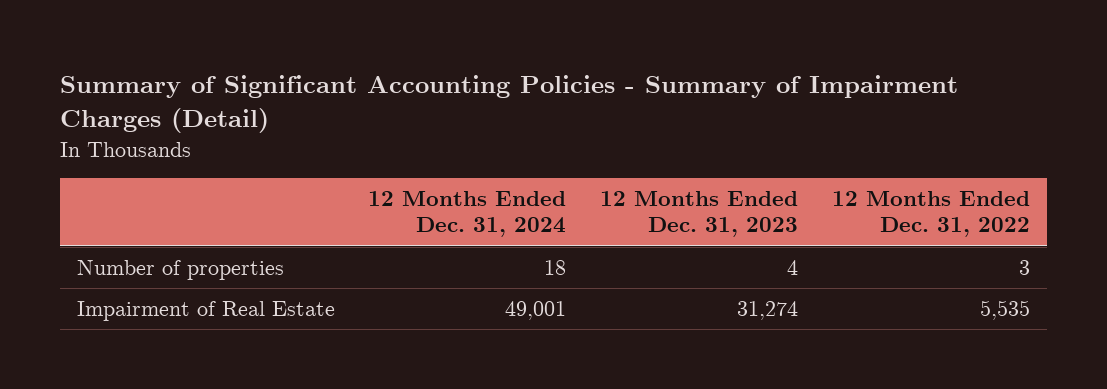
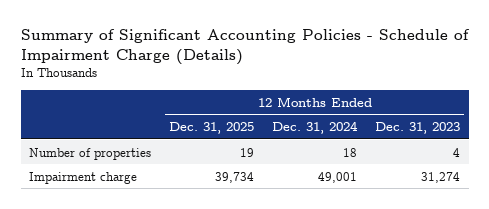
- Summary of Significant Accounting Policies - Summary of Impairment Charges (Detail)
+ Summary of Significant Accounting Policies - Schedule of Impairment Charge (Details)
- | 12 Months Ended Dec. 31, 2024 | 12 Months Ended Dec. 31, 2023 | 12 Months Ended Dec. 31, 2022
+ | 12 Months Ended Dec. 31, 2025 | 12 Months Ended Dec. 31, 2024 | 12 Months Ended Dec. 31, 2023
- Impairment of Real Estate | 49,001 | 31,274 | 5,535
+ Impairment charge | 39,734 | 49,001 | 31,274

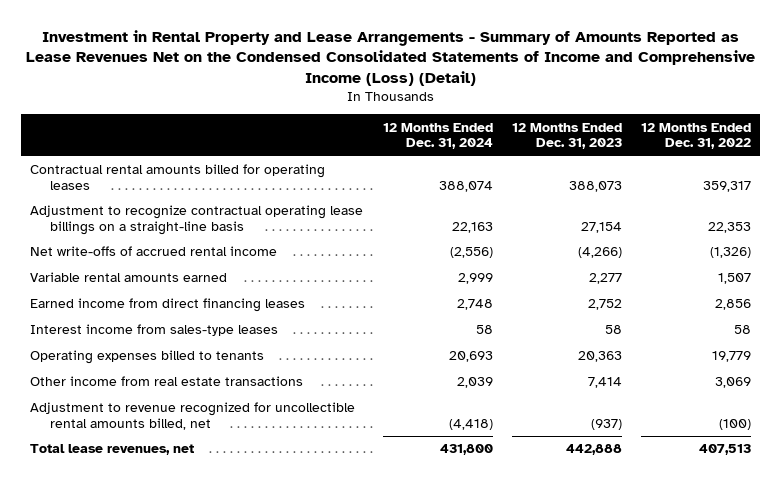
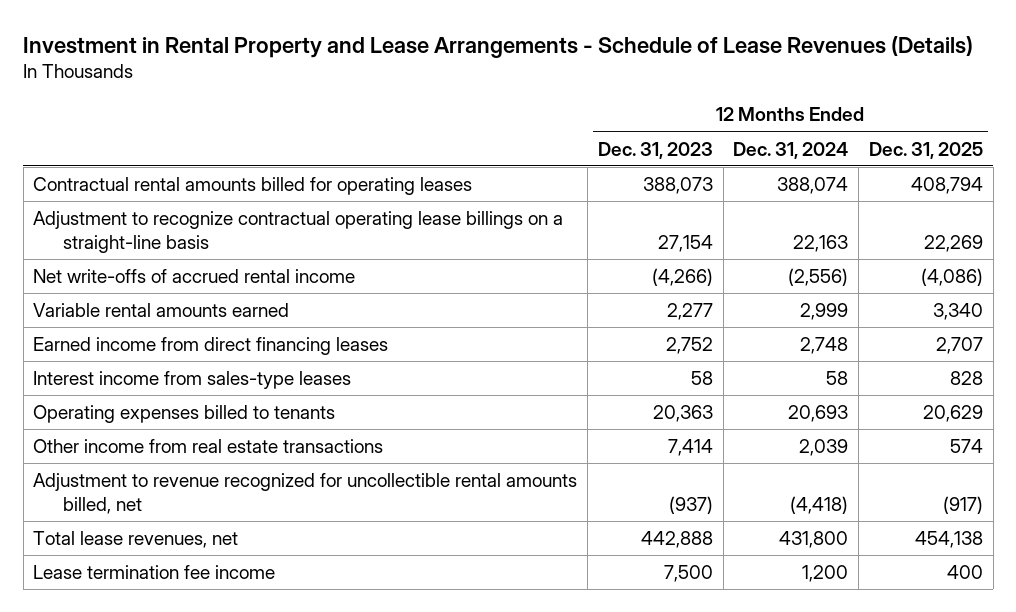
- Investment in Rental Property and Lease Arrangements - Summary of Amounts Reported as Lease Revenues Net on the Condensed Consolidated Statements of Income and Comprehensive Income (Loss) (Detail)
+ Investment in Rental Property and Lease Arrangements - Schedule of Lease Revenues (Details)
- | 12 Months Ended Dec. 31, 2024 | 12 Months Ended Dec. 31, 2023 | 12 Months Ended Dec. 31, 2022
+ | 12 Months Ended Dec. 31, 2023 | 12 Months Ended Dec. 31, 2024 | 12 Months Ended Dec. 31, 2025
+ Lease termination fee income | 7,500 | 1,200 | 400

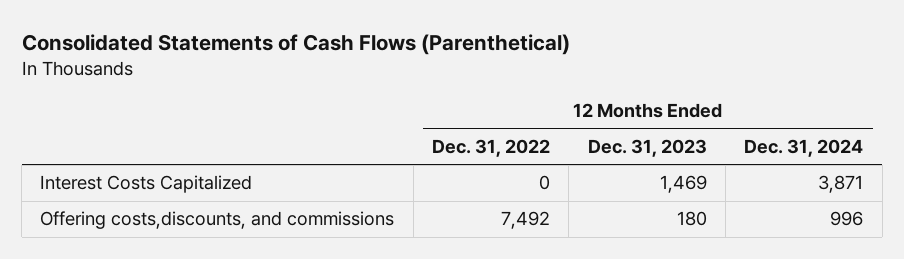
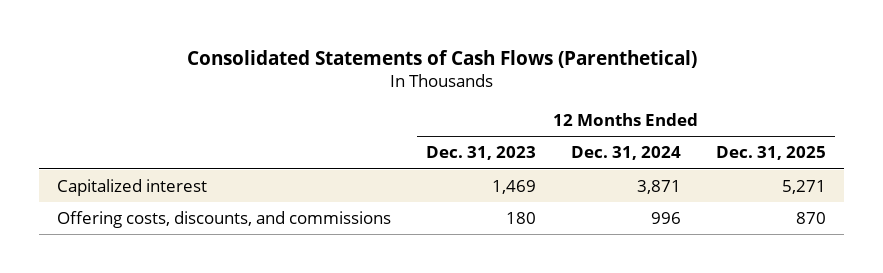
- | 12 Months Ended Dec. 31, 2022 | 12 Months Ended Dec. 31, 2023 | 12 Months Ended Dec. 31, 2024
+ | 12 Months Ended Dec. 31, 2023 | 12 Months Ended Dec. 31, 2024 | 12 Months Ended Dec. 31, 2025
- Interest Costs Capitalized | 0 | 1,469 | 3,871
- Offering costs,discounts, and commissions | 7,492 | 180 | 996
+ Capitalized interest | 1,469 | 3,871 | 5,271
+ Offering costs, discounts, and commissions | 180 | 996 | 870

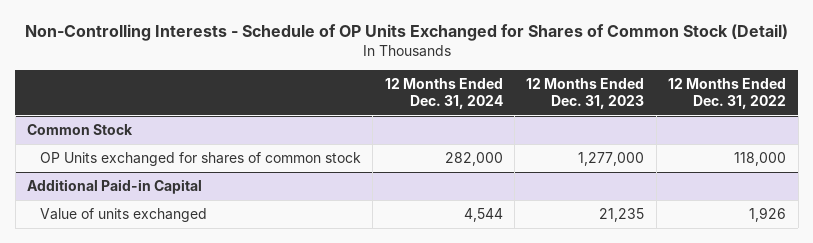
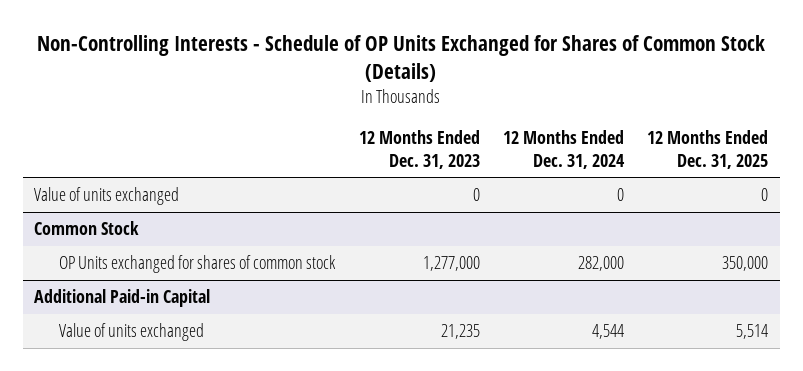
- Non-Controlling Interests - Schedule of OP Units Exchanged for Shares of Common Stock (Detail)
+ Non-Controlling Interests - Schedule of OP Units Exchanged for Shares of Common Stock (Details)
- | 12 Months Ended Dec. 31, 2024 | 12 Months Ended Dec. 31, 2023 | 12 Months Ended Dec. 31, 2022
+ | 12 Months Ended Dec. 31, 2023 | 12 Months Ended Dec. 31, 2024 | 12 Months Ended Dec. 31, 2025
+ Value of units exchanged | 0 | 0 | 0

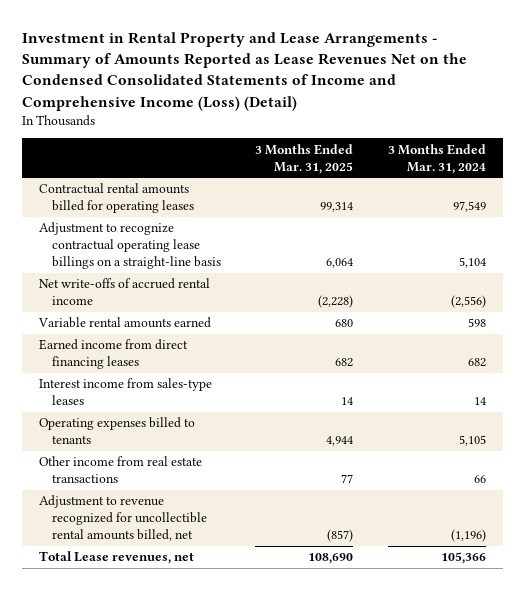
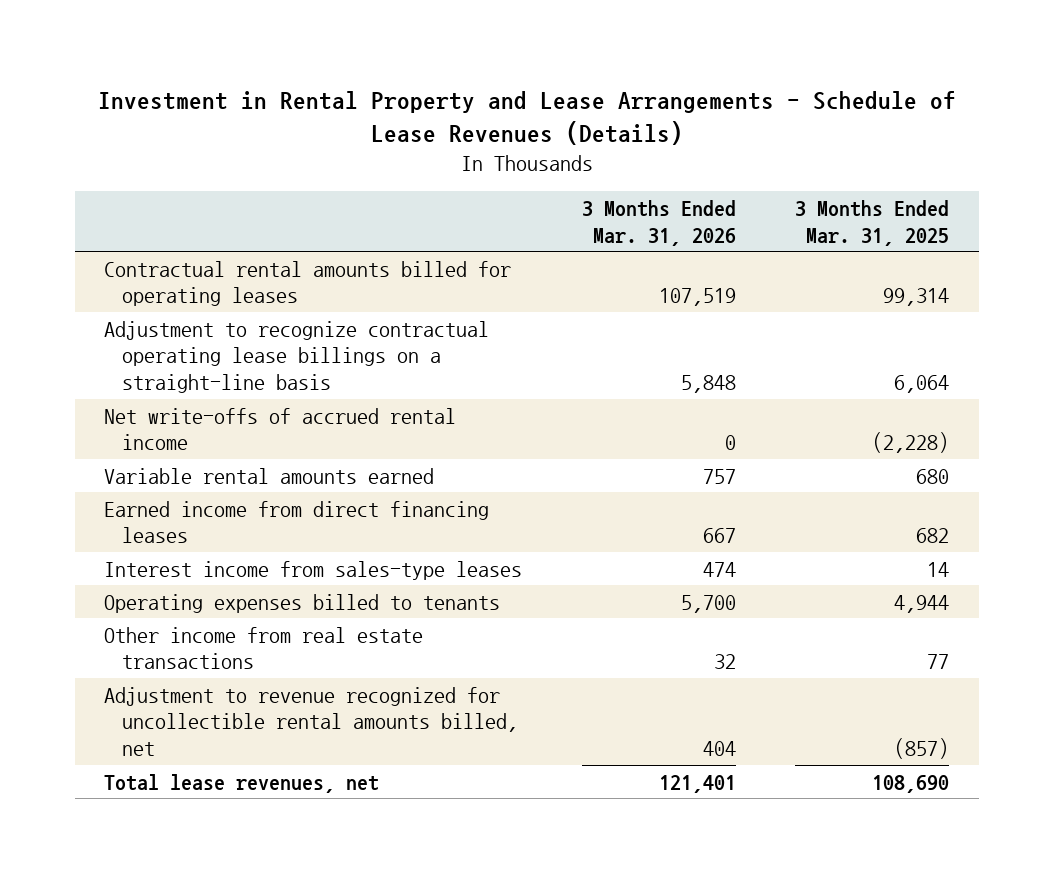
- Investment in Rental Property and Lease Arrangements - Summary of Amounts Reported as Lease Revenues Net on the Condensed Consolidated Statements of Income and Comprehensive Income (Loss) (Detail)
+ Investment in Rental Property and Lease Arrangements - Schedule of Lease Revenues (Details)
- | 3 Months Ended Mar. 31, 2025 | 3 Months Ended Mar. 31, 2024
+ | 3 Months Ended Mar. 31, 2026 | 3 Months Ended Mar. 31, 2025
- Total Lease revenues, net | 108,690 | 105,366
+ Total lease revenues, net | 121,401 | 108,690

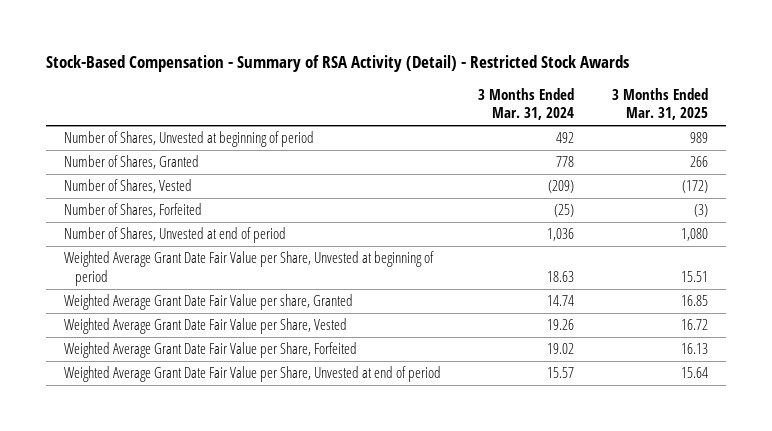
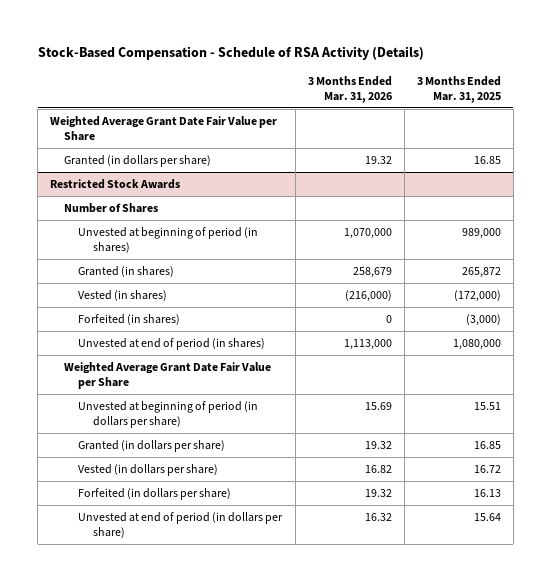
- Stock-Based Compensation - Summary of RSA Activity (Detail) - Restricted Stock Awards
+ Stock-Based Compensation - Schedule of RSA Activity (Details)
- | 3 Months Ended Mar. 31, 2024 | 3 Months Ended Mar. 31, 2025
+ | 3 Months Ended Mar. 31, 2026 | 3 Months Ended Mar. 31, 2025
- Number of Shares, Unvested at beginning of period | 492 | 989
- Number of Shares, Granted | 778 | 266
- Number of Shares, Vested | (209) | (172)
- Number of Shares, Forfeited | (25) | (3)
- Number of Shares, Unvested at end of period | 1,036 | 1,080
- Weighted Average Grant Date Fair Value per Share, Unvested at beginning of period | 18.63 | 15.51
- Weighted Average Grant Date Fair Value per share, Granted | 14.74 | 16.85
- Weighted Average Grant Date Fair Value per Share, Vested | 19.26 | 16.72
- Weighted Average Grant Date Fair Value per Share, Forfeited | 19.02 | 16.13
- Weighted Average Grant Date Fair Value per Share, Unvested at end of period | 15.57 | 15.64
+ Weighted Average Grant Date Fair Value per Share
+ Granted (in dollars per share) | 19.32 | 16.85
+ Restricted Stock Awards
+ Number of Shares
+ Unvested at beginning of period (in shares) | 1,070,000 | 989,000
+ Granted (in shares) | 258,679 | 265,872
+ Vested (in shares) | (216,000) | (172,000)
+ Forfeited (in shares) | 0 | (3,000)
+ Unvested at end of period (in shares) | 1,113,000 | 1,080,000
+ Weighted Average Grant Date Fair Value per Share
+ Unvested at beginning of period (in dollars per share) | 15.69 | 15.51
+ Granted (in dollars per share) | 19.32 | 16.85
+ Vested (in dollars per share) | 16.82 | 16.72
+ Forfeited (in dollars per share) | 19.32 | 16.13
+ Unvested at end of period (in dollars per share) | 16.32 | 15.64

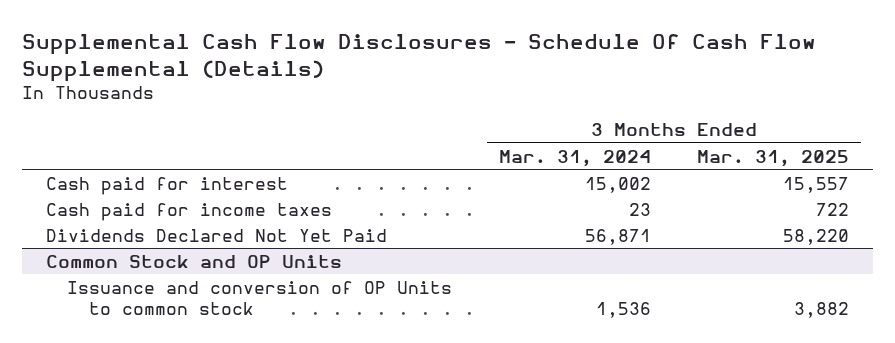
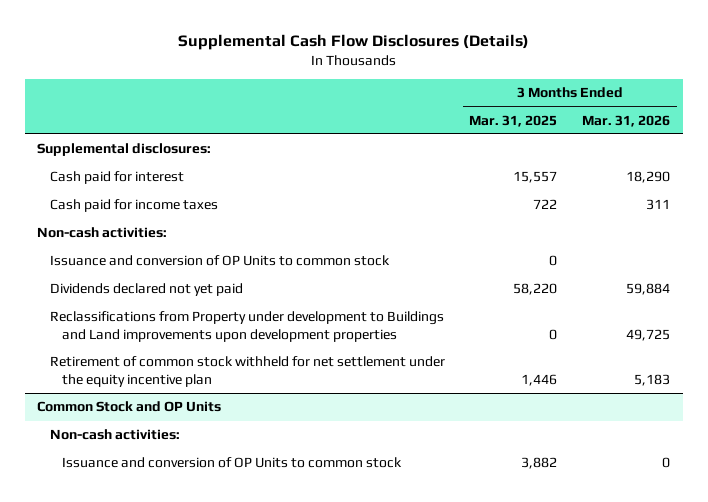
- Supplemental Cash Flow Disclosures - Schedule Of Cash Flow Supplemental (Details)
+ Supplemental Cash Flow Disclosures (Details)
- | 3 Months Ended Mar. 31, 2024 | 3 Months Ended Mar. 31, 2025
+ | 3 Months Ended Mar. 31, 2025 | 3 Months Ended Mar. 31, 2026
+ Supplemental disclosures:
- Dividends Declared Not Yet Paid | 56,871 | 58,220
+ Non-cash activities:
+ Issuance and conversion of OP Units to common stock | 0 |
+ Dividends declared not yet paid | 58,220 | 59,884
+ Reclassifications from Property under development to Buildings and Land improvements upon development properties | 0 | 49,725
+ Retirement of common stock withheld for net settlement under the equity incentive plan | 1,446 | 5,183
@ Common Stock and OP Units
+ Non-cash activities:

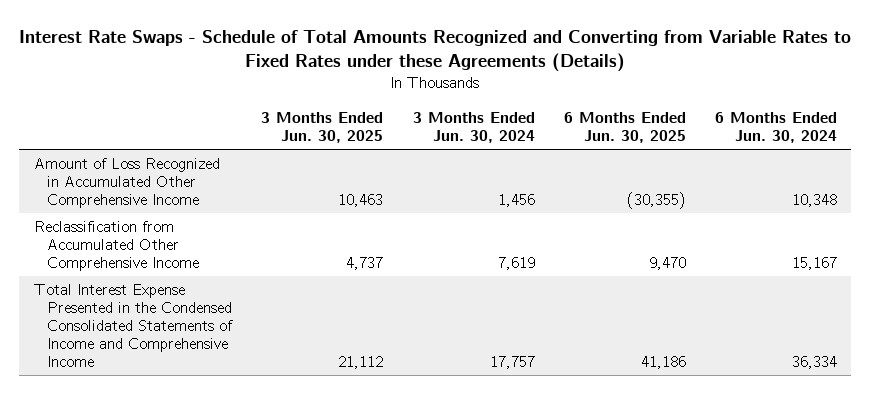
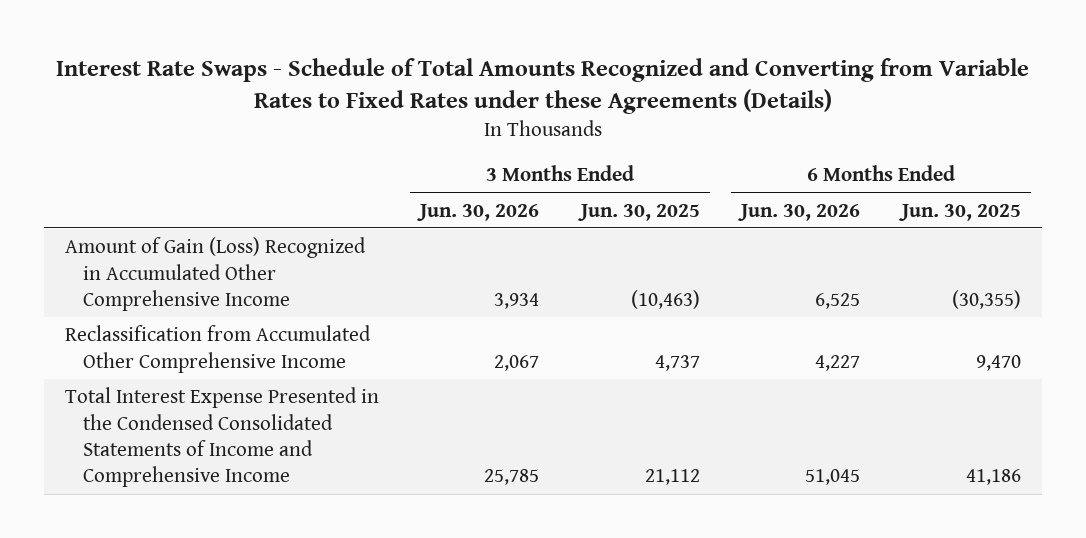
- | 3 Months Ended Jun. 30, 2025 | 3 Months Ended Jun. 30, 2024 | 6 Months Ended Jun. 30, 2025 | 6 Months Ended Jun. 30, 2024
+ | 3 Months Ended Jun. 30, 2026 | 3 Months Ended Jun. 30, 2025 | 6 Months Ended Jun. 30, 2026 | 6 Months Ended Jun. 30, 2025
- Amount of Loss Recognized in Accumulated Other Comprehensive Income | 10,463 | 1,456 | (30,355) | 10,348
+ Amount of Gain (Loss) Recognized in Accumulated Other Comprehensive Income | 3,934 | (10,463) | 6,525 | (30,355)

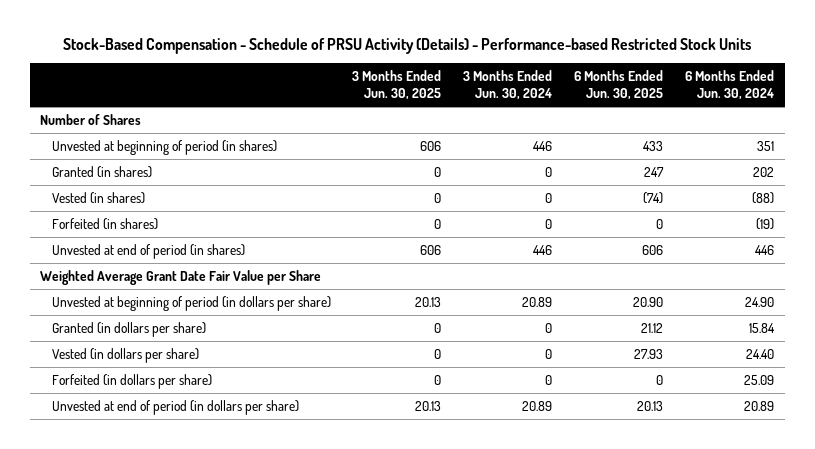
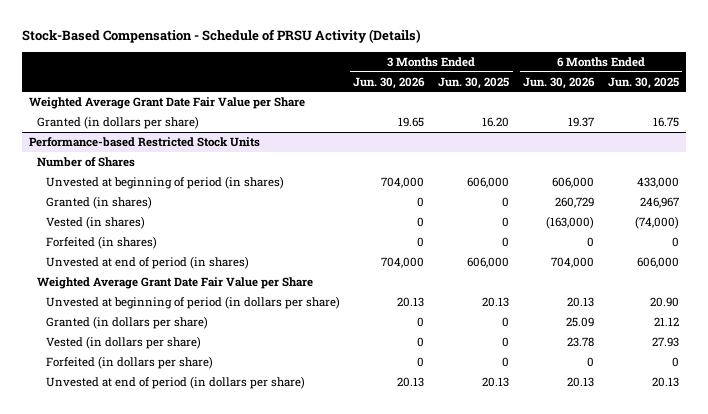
- Stock-Based Compensation - Schedule of PRSU Activity (Details) - Performance-based Restricted Stock Units
+ Stock-Based Compensation - Schedule of PRSU Activity (Details)
- | 3 Months Ended Jun. 30, 2025 | 3 Months Ended Jun. 30, 2024 | 6 Months Ended Jun. 30, 2025 | 6 Months Ended Jun. 30, 2024
+ | 3 Months Ended Jun. 30, 2026 | 3 Months Ended Jun. 30, 2025 | 6 Months Ended Jun. 30, 2026 | 6 Months Ended Jun. 30, 2025
+ Weighted Average Grant Date Fair Value per Share
+ Granted (in dollars per share) | 19.65 | 16.20 | 19.37 | 16.75
+ Performance-based Restricted Stock Units
- Unvested at beginning of period (in shares) | 606 | 446 | 433 | 351
- Granted (in shares) | 0 | 0 | 247 | 202
- Vested (in shares) | 0 | 0 | (74) | (88)
+ Unvested at beginning of period (in shares) | 704,000 | 606,000 | 606,000 | 433,000
+ Granted (in shares) | 0 | 0 | 260,729 | 246,967
+ Vested (in shares) | 0 | 0 | (163,000) | (74,000)
- Unvested at end of period (in shares) | 606 | 446 | 606 | 446
+ Unvested at end of period (in shares) | 704,000 | 606,000 | 704,000 | 606,000

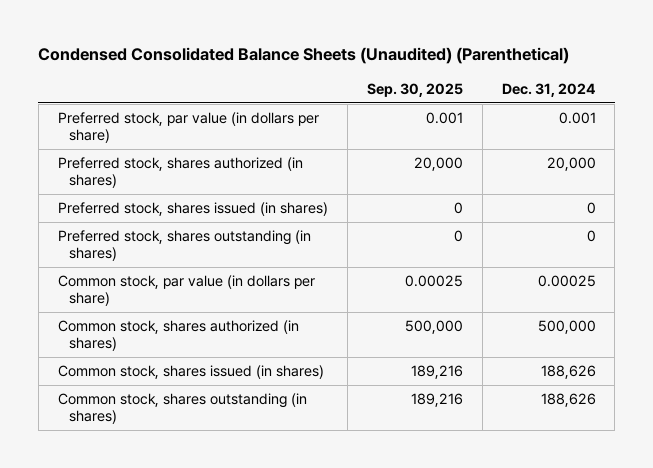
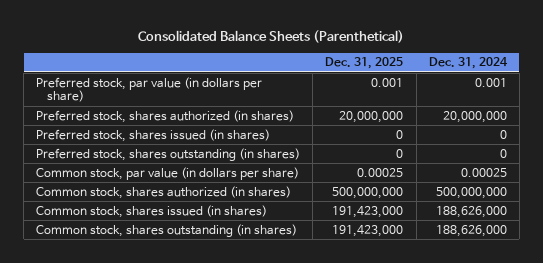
- Condensed Consolidated Balance Sheets (Unaudited) (Parenthetical)
+ Consolidated Balance Sheets (Parenthetical)
- | Sep. 30, 2025 | Dec. 31, 2024
+ | Dec. 31, 2025 | Dec. 31, 2024
- Preferred stock, shares authorized (in shares) | 20,000 | 20,000
+ Preferred stock, shares authorized (in shares) | 20,000,000 | 20,000,000
- Common stock, shares authorized (in shares) | 500,000 | 500,000
- Common stock, shares issued (in shares) | 189,216 | 188,626
- Common stock, shares outstanding (in shares) | 189,216 | 188,626
+ Common stock, shares authorized (in shares) | 500,000,000 | 500,000,000
+ Common stock, shares issued (in shares) | 191,423,000 | 188,626,000
+ Common stock, shares outstanding (in shares) | 191,423,000 | 188,626,000

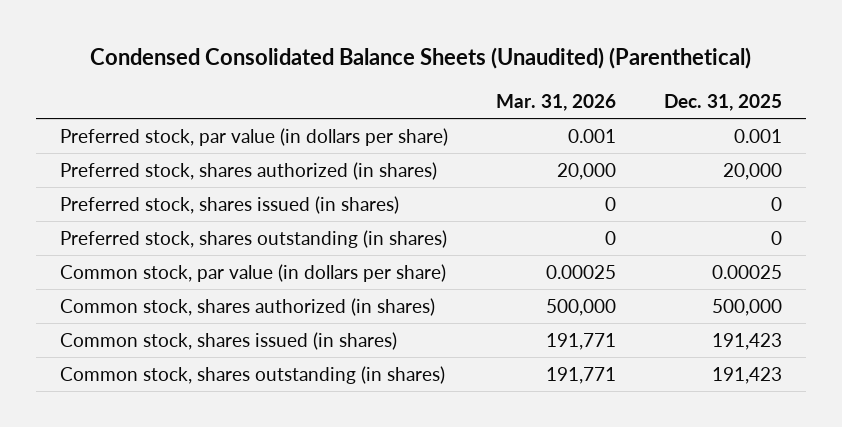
- Consolidated Balance Sheets (Parenthetical)
+ Condensed Consolidated Balance Sheets (Unaudited) (Parenthetical)
- | Dec. 31, 2025 | Dec. 31, 2024
+ | Mar. 31, 2026 | Dec. 31, 2025
- Preferred stock, shares authorized (in shares) | 20,000,000 | 20,000,000
+ Preferred stock, shares authorized (in shares) | 20,000 | 20,000
- Common stock, shares authorized (in shares) | 500,000,000 | 500,000,000
- Common stock, shares issued (in shares) | 191,423,000 | 188,626,000
- Common stock, shares outstanding (in shares) | 191,423,000 | 188,626,000
+ Common stock, shares authorized (in shares) | 500,000 | 500,000
+ Common stock, shares issued (in shares) | 191,771 | 191,423
+ Common stock, shares outstanding (in shares) | 191,771 | 191,423

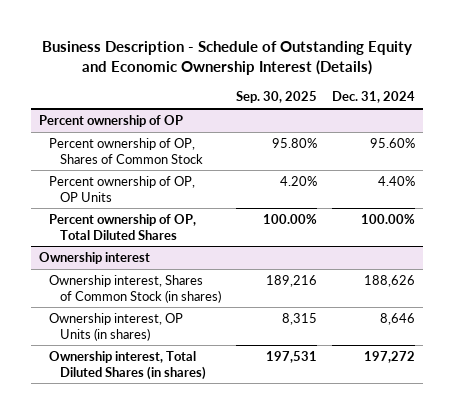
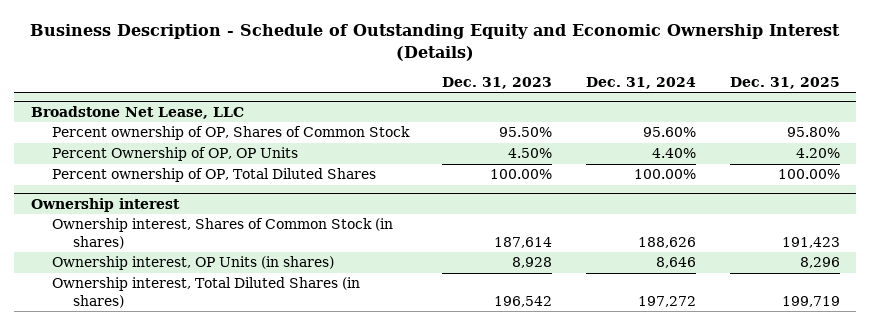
- | Sep. 30, 2025 | Dec. 31, 2024
+ | Dec. 31, 2023 | Dec. 31, 2024 | Dec. 31, 2025
- Percent ownership of OP
+ Broadstone Net Lease, LLC
- Percent ownership of OP, OP Units | 4.20% | 4.40%
+ Percent Ownership of OP, OP Units | 4.50% | 4.40% | 4.20%

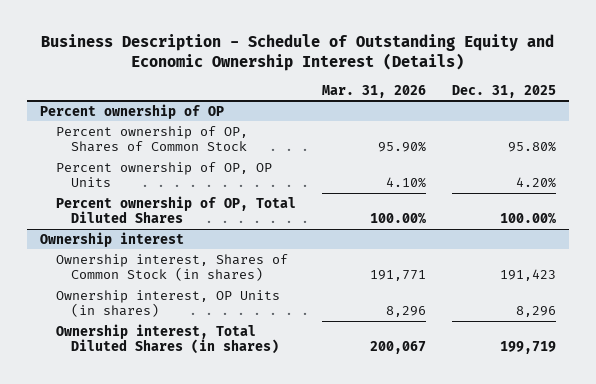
- | Dec. 31, 2023 | Dec. 31, 2024 | Dec. 31, 2025
+ | Mar. 31, 2026 | Dec. 31, 2025
- Broadstone Net Lease, LLC
+ Percent ownership of OP
- Percent Ownership of OP, OP Units | 4.50% | 4.40% | 4.20%
+ Percent ownership of OP, OP Units | 4.10% | 4.20%

